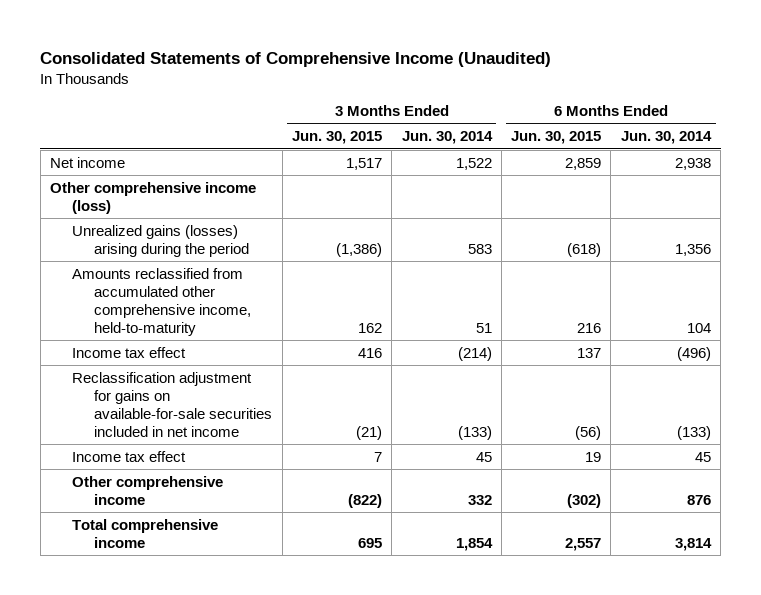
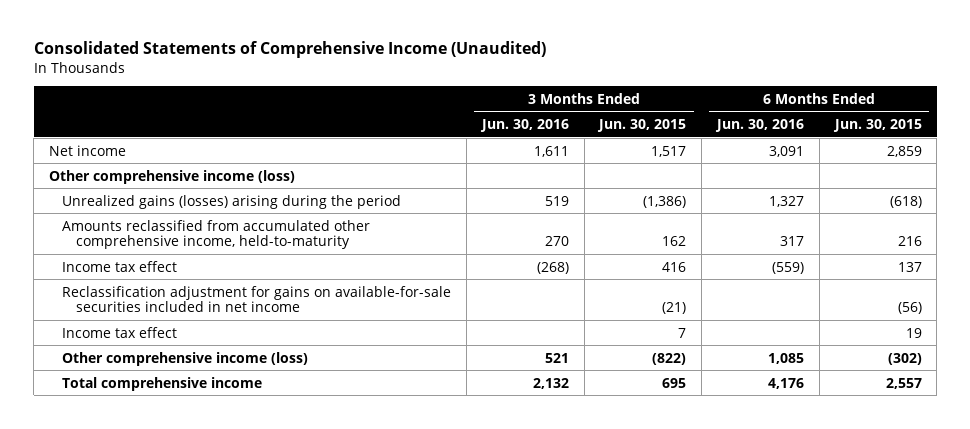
- | 3 Months Ended Jun. 30, 2015 | 3 Months Ended Jun. 30, 2014 | 6 Months Ended Jun. 30, 2015 | 6 Months Ended Jun. 30, 2014
+ | 3 Months Ended Jun. 30, 2016 | 3 Months Ended Jun. 30, 2015 | 6 Months Ended Jun. 30, 2016 | 6 Months Ended Jun. 30, 2015
- Other comprehensive income | (822) | 332 | (302) | 876
+ Other comprehensive income (loss) | 521 | (822) | 1,085 | (302)

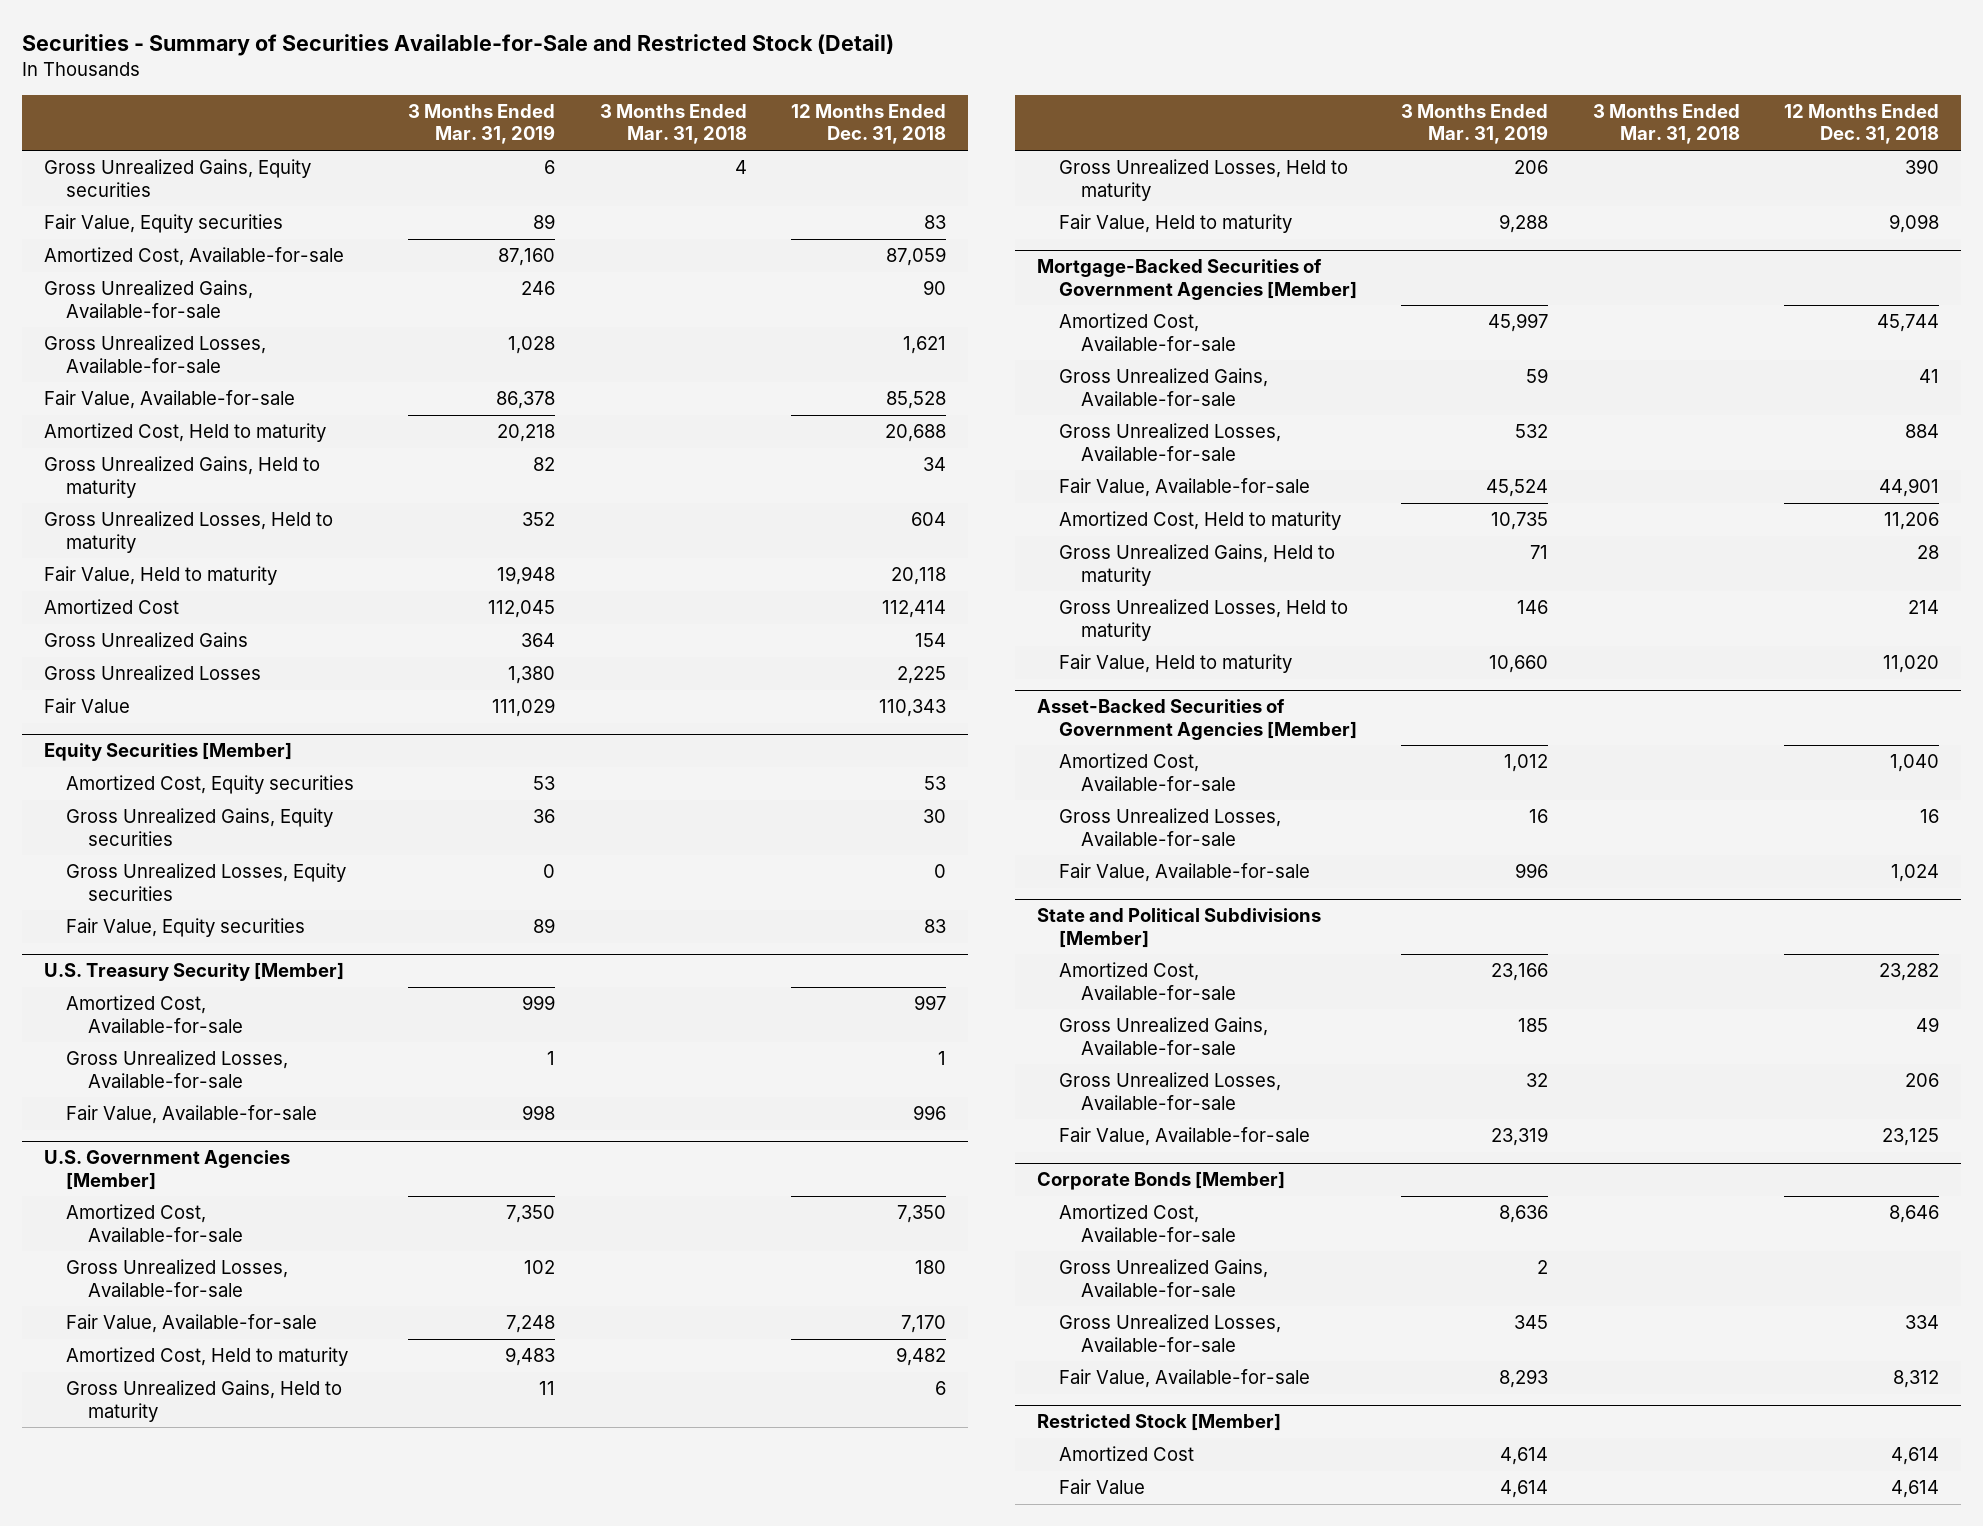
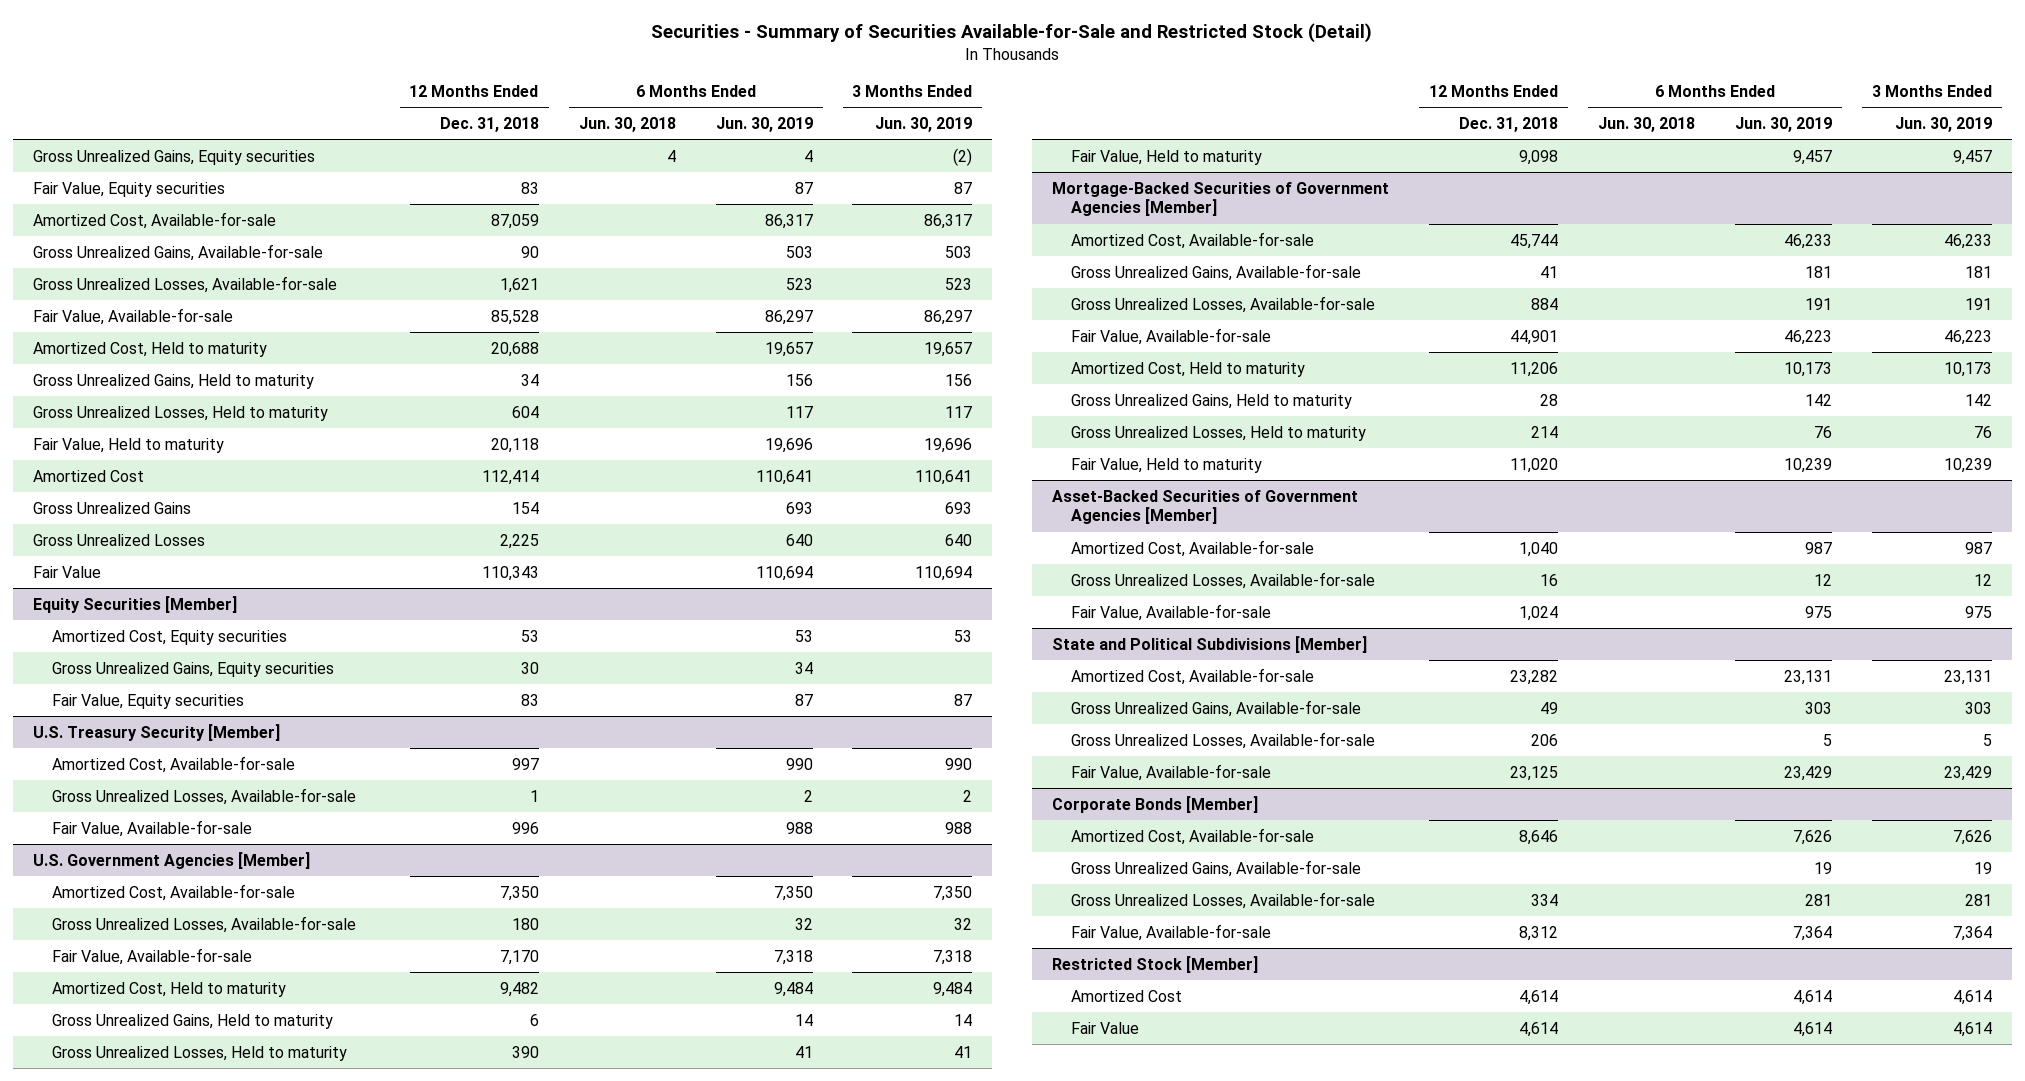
- | 3 Months Ended Mar. 31, 2019 | 3 Months Ended Mar. 31, 2018 | 12 Months Ended Dec. 31, 2018
+ | 12 Months Ended Dec. 31, 2018 | 6 Months Ended Jun. 30, 2018 | 6 Months Ended Jun. 30, 2019 | 3 Months Ended Jun. 30, 2019
@ Equity Securities [Member]
- Gross Unrealized Losses, Equity securities | 0 | | 0

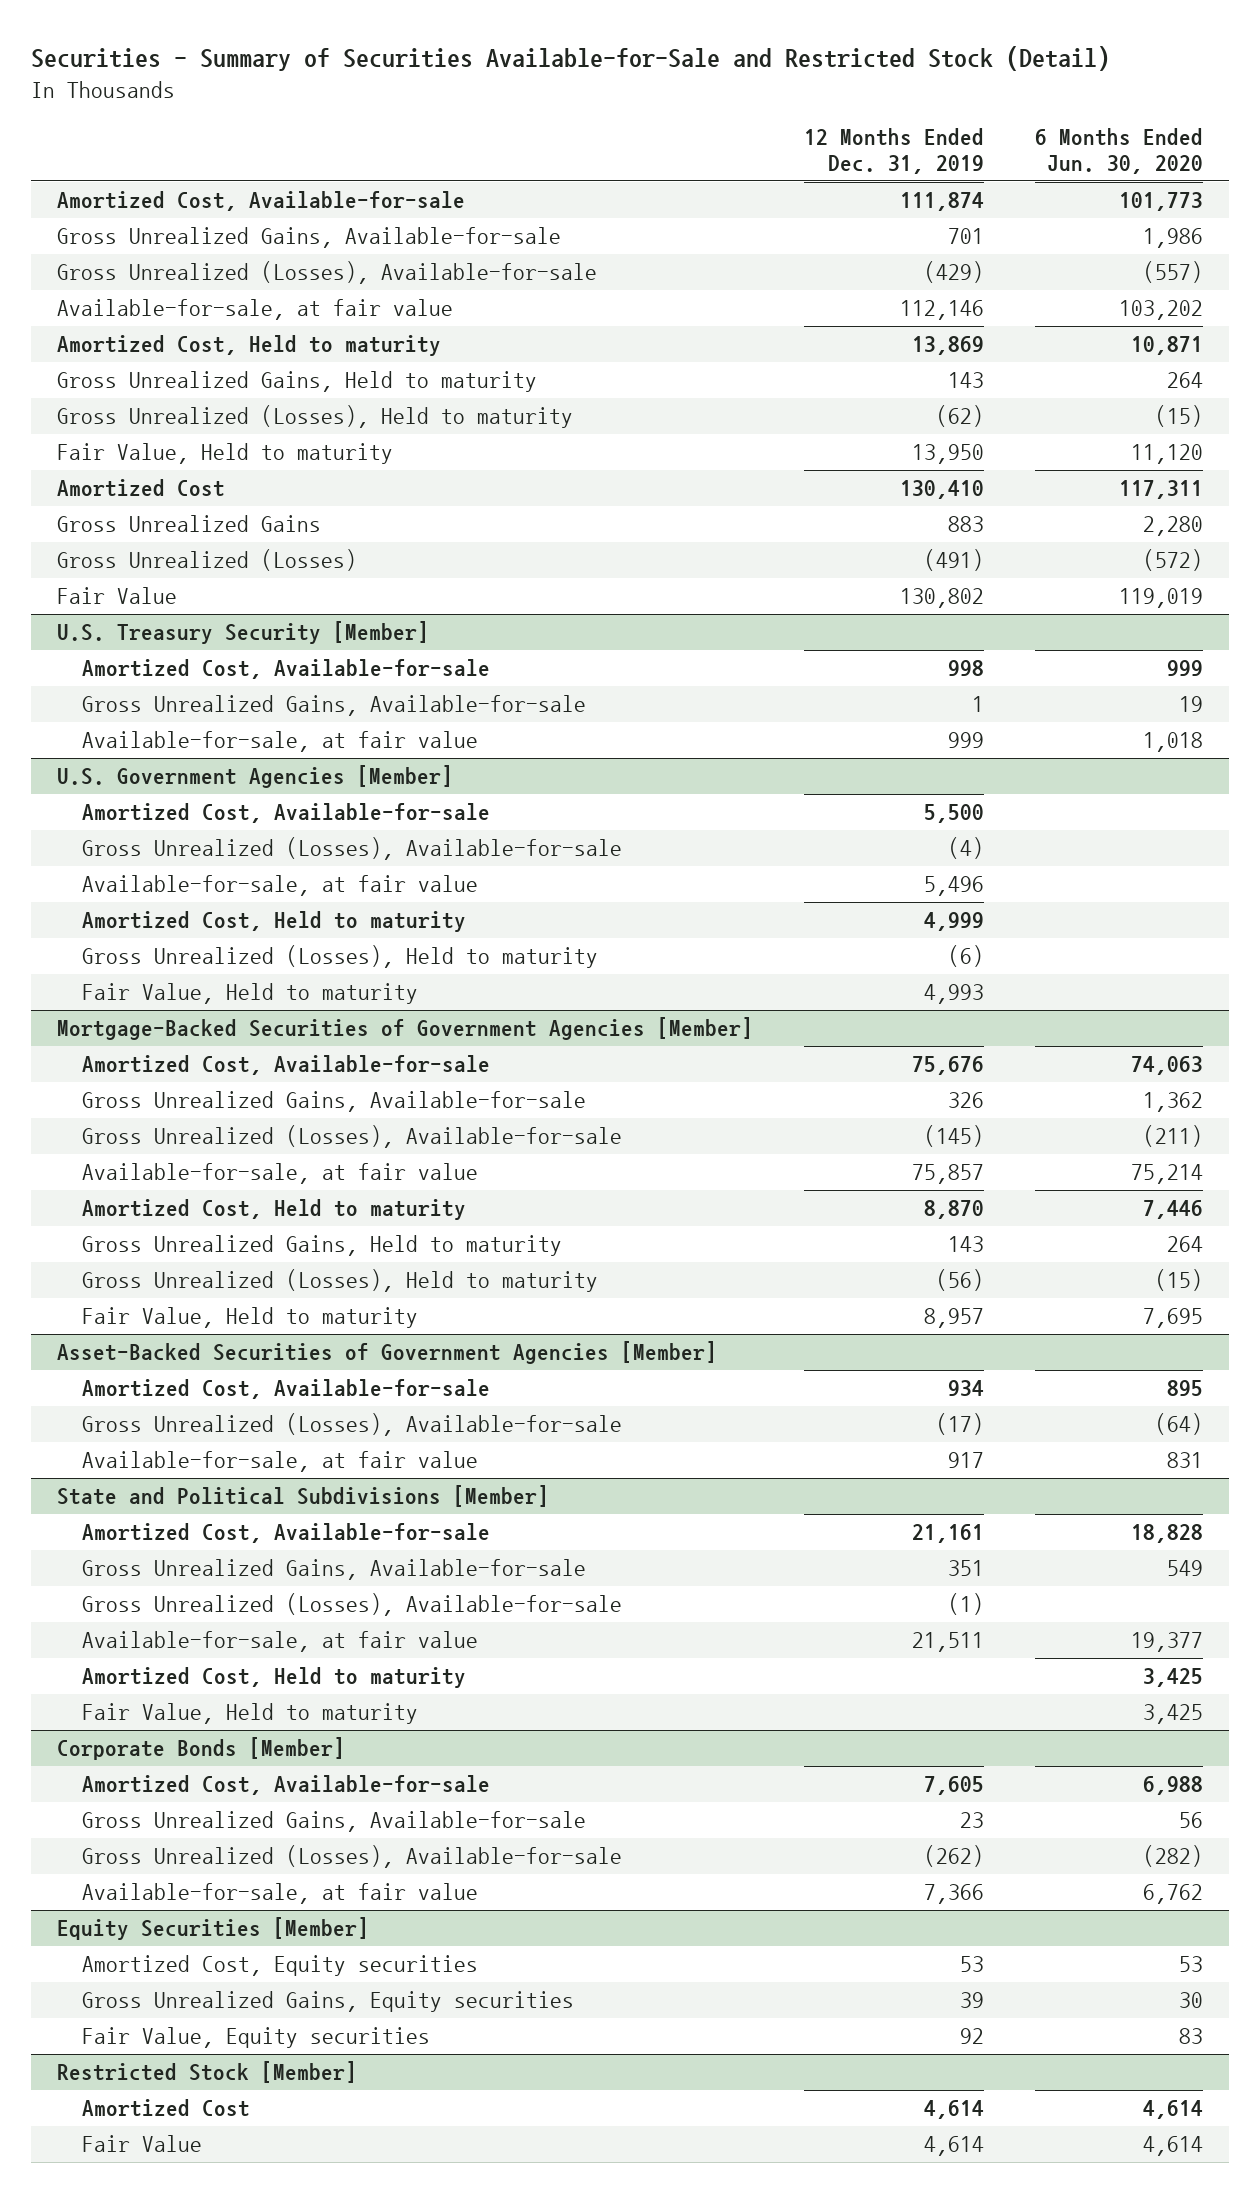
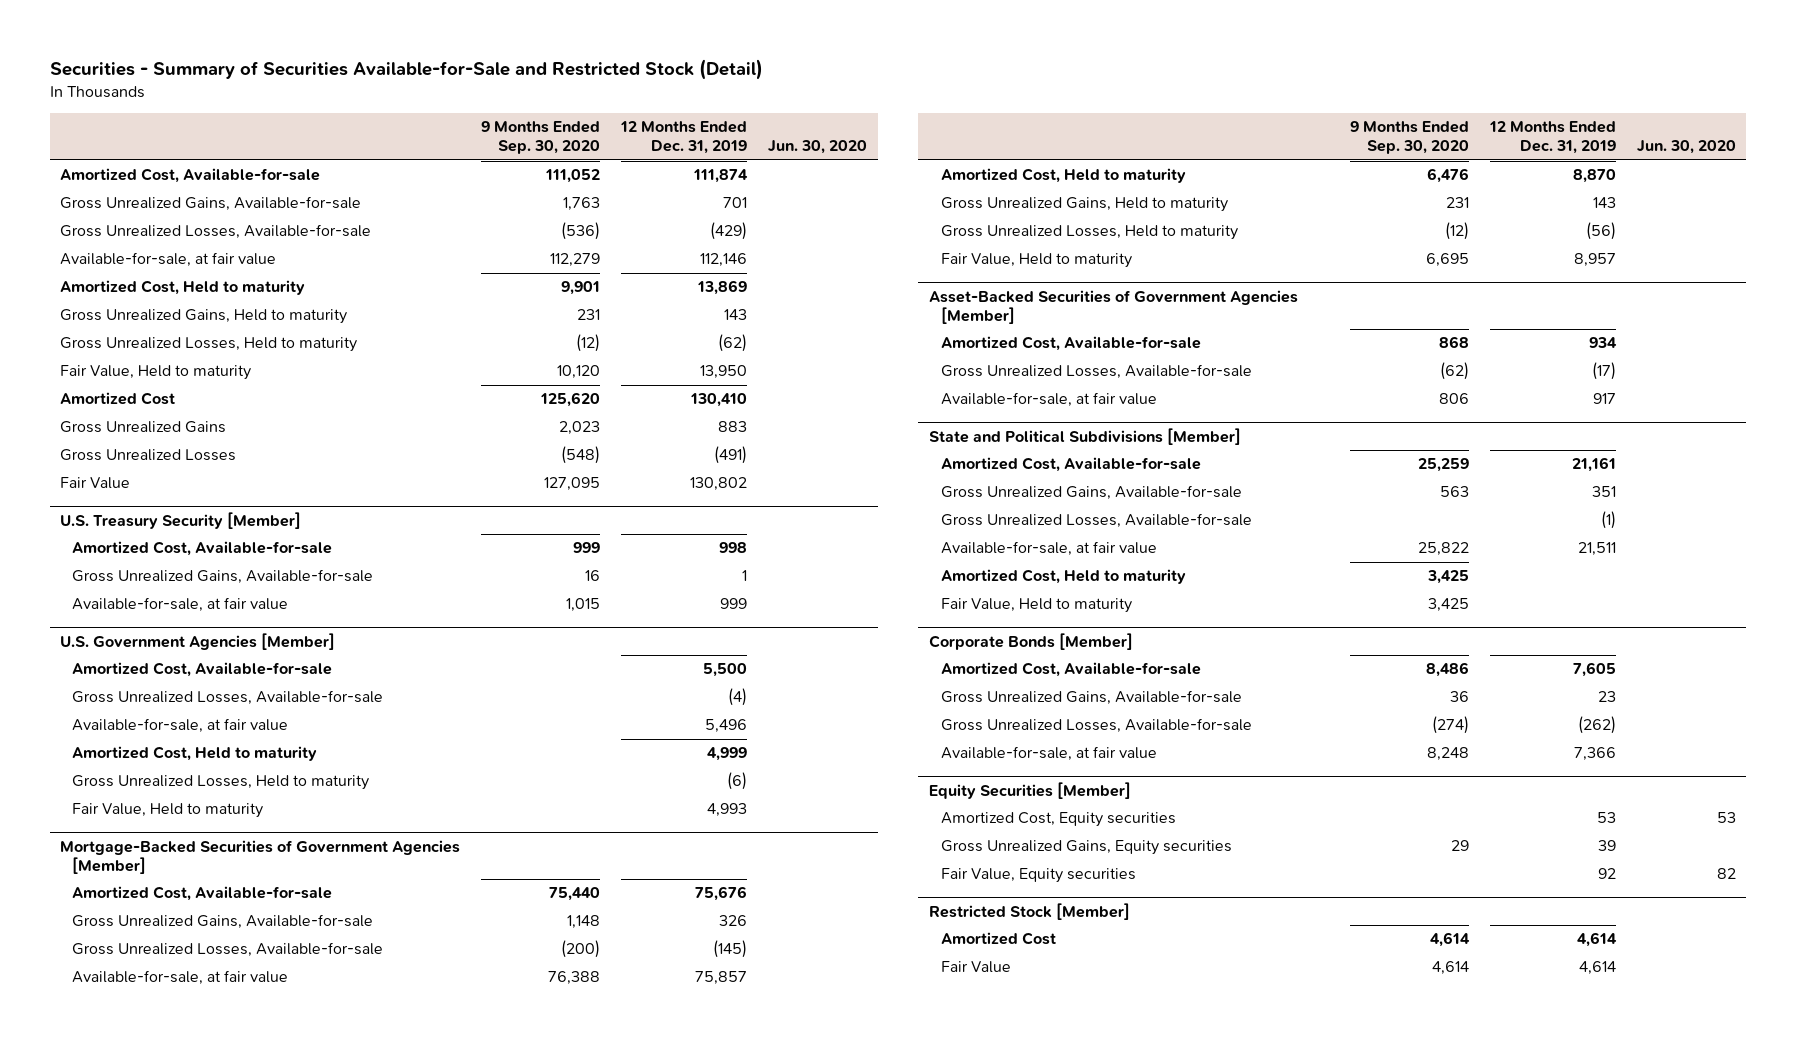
- | 12 Months Ended Dec. 31, 2019 | 6 Months Ended Jun. 30, 2020
+ | 9 Months Ended Sep. 30, 2020 | 12 Months Ended Dec. 31, 2019 | Jun. 30, 2020
- Gross Unrealized (Losses), Available-for-sale | (429) | (557)
+ Gross Unrealized Losses, Available-for-sale | (536) | (429) |
- Gross Unrealized (Losses), Held to maturity | (62) | (15)
+ Gross Unrealized Losses, Held to maturity | (12) | (62) |
- Gross Unrealized (Losses) | (491) | (572)
+ Gross Unrealized Losses | (548) | (491) |
@ U.S. Government Agencies [Member]
- Gross Unrealized (Losses), Available-for-sale | (4) |
+ Gross Unrealized Losses, Available-for-sale | | (4) |
- Gross Unrealized (Losses), Held to maturity | (6) |
+ Gross Unrealized Losses, Held to maturity | | (6) |
@ Mortgage-Backed Securities of Government Agencies [Member]
- Gross Unrealized (Losses), Available-for-sale | (145) | (211)
+ Gross Unrealized Losses, Available-for-sale | (200) | (145) |
- Gross Unrealized (Losses), Held to maturity | (56) | (15)
+ Gross Unrealized Losses, Held to maturity | (12) | (56) |
@ Asset-Backed Securities of Government Agencies [Member]
- Gross Unrealized (Losses), Available-for-sale | (17) | (64)
+ Gross Unrealized Losses, Available-for-sale | (62) | (17) |
@ State and Political Subdivisions [Member]
- Gross Unrealized (Losses), Available-for-sale | (1) |
+ Gross Unrealized Losses, Available-for-sale | | (1) |
@ Corporate Bonds [Member]
- Gross Unrealized (Losses), Available-for-sale | (262) | (282)
+ Gross Unrealized Losses, Available-for-sale | (274) | (262) |

